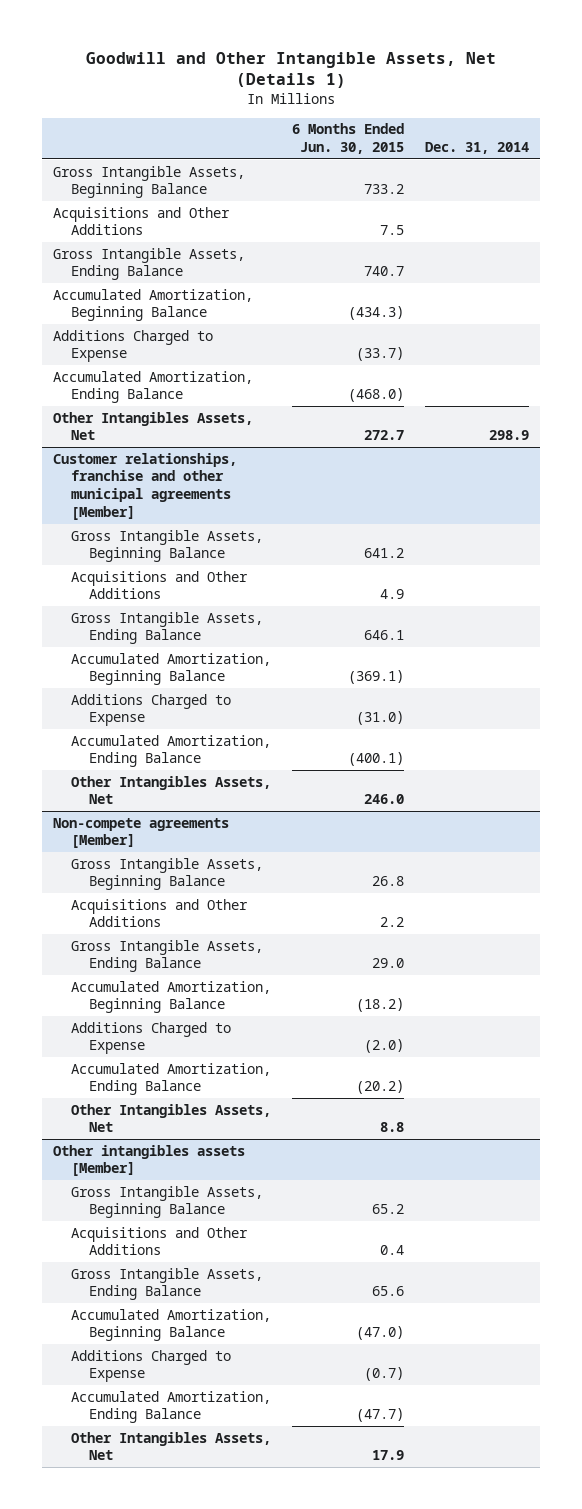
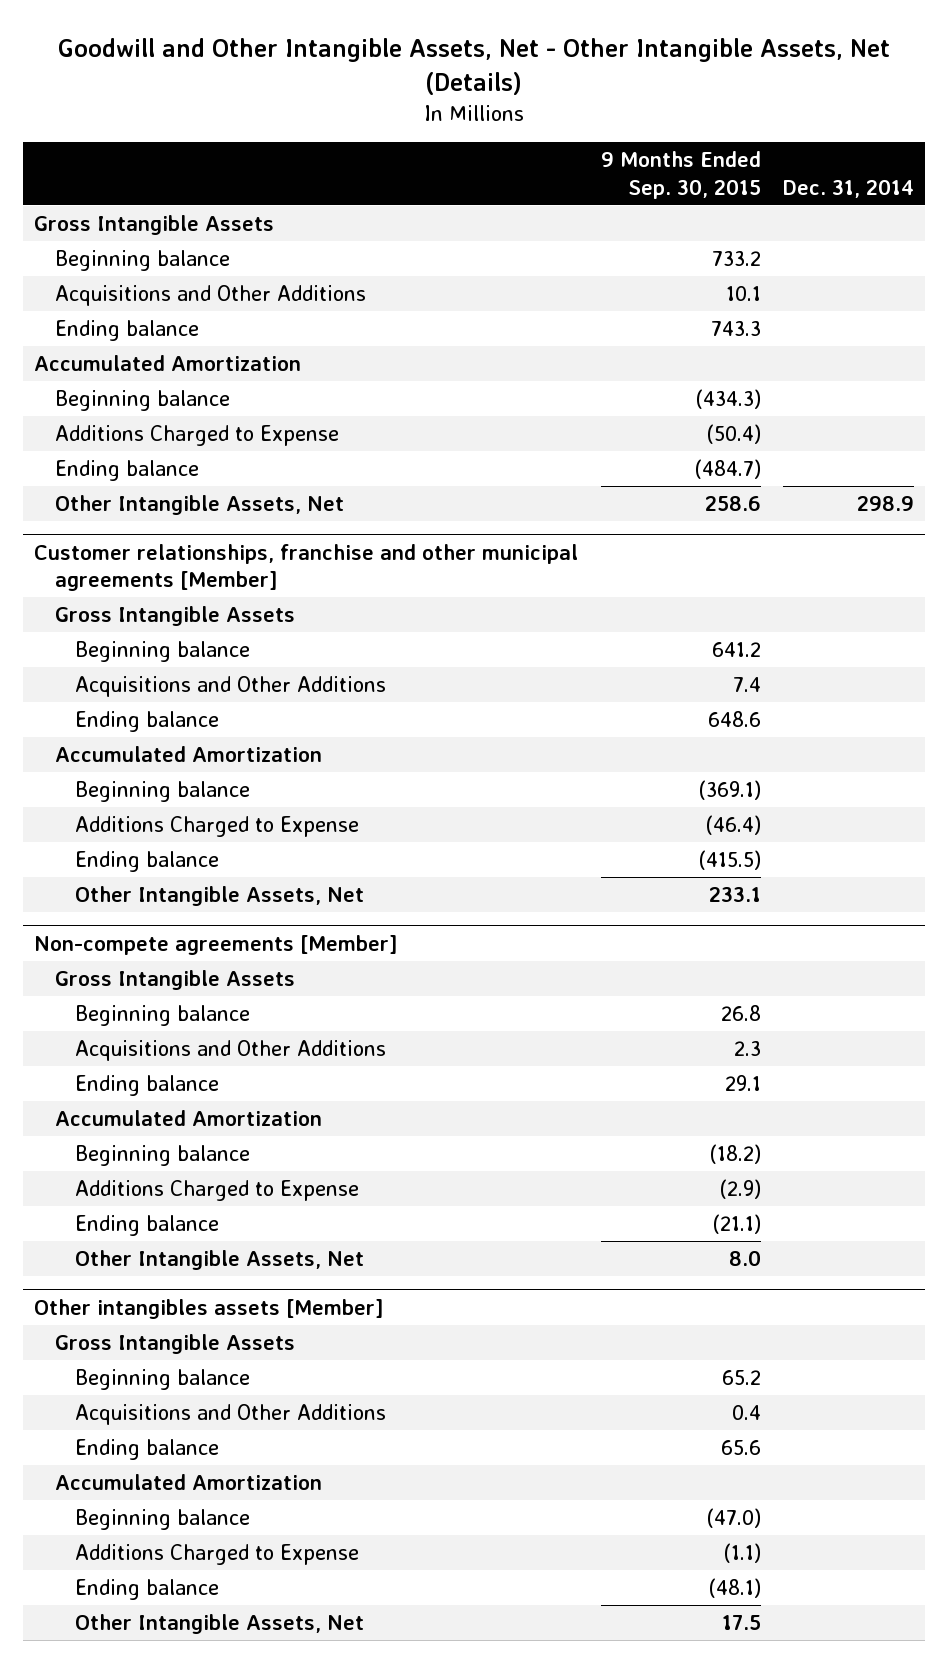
- Goodwill and Other Intangible Assets, Net (Details 1)
+ Goodwill and Other Intangible Assets, Net - Other Intangible Assets, Net (Details)
- | 6 Months Ended Jun. 30, 2015 | Dec. 31, 2014
+ | 9 Months Ended Sep. 30, 2015 | Dec. 31, 2014
- Gross Intangible Assets, Beginning Balance | 733.2 |
+ Gross Intangible Assets
+ Beginning balance | 733.2 |
- Gross Intangible Assets, Ending Balance | 740.7 |
- Accumulated Amortization, Beginning Balance | (434.3) |
+ Ending balance | 743.3 |
+ Accumulated Amortization
+ Beginning balance | (434.3) |
- Accumulated Amortization, Ending Balance | (468.0) |
- Other Intangibles Assets, Net | 272.7 | 298.9
+ Ending balance | (484.7) |
+ Other Intangible Assets, Net | 258.6 | 298.9
@ Customer relationships, franchise and other municipal agreements [Member]
- Gross Intangible Assets, Beginning Balance | 641.2 |
+ Gross Intangible Assets
+ Beginning balance | 641.2 |
- Gross Intangible Assets, Ending Balance | 646.1 |
- Accumulated Amortization, Beginning Balance | (369.1) |
+ Ending balance | 648.6 |
+ Accumulated Amortization
+ Beginning balance | (369.1) |
- Accumulated Amortization, Ending Balance | (400.1) |
- Other Intangibles Assets, Net | 246.0 |
+ Ending balance | (415.5) |
+ Other Intangible Assets, Net | 233.1 |
@ Non-compete agreements [Member]
- Gross Intangible Assets, Beginning Balance | 26.8 |
+ Gross Intangible Assets
+ Beginning balance | 26.8 |
- Gross Intangible Assets, Ending Balance | 29.0 |
- Accumulated Amortization, Beginning Balance | (18.2) |
+ Ending balance | 29.1 |
+ Accumulated Amortization
+ Beginning balance | (18.2) |
- Accumulated Amortization, Ending Balance | (20.2) |
- Other Intangibles Assets, Net | 8.8 |
+ Ending balance | (21.1) |
+ Other Intangible Assets, Net | 8.0 |
@ Other intangibles assets [Member]
- Gross Intangible Assets, Beginning Balance | 65.2 |
+ Gross Intangible Assets
+ Beginning balance | 65.2 |
- Gross Intangible Assets, Ending Balance | 65.6 |
- Accumulated Amortization, Beginning Balance | (47.0) |
+ Ending balance | 65.6 |
+ Accumulated Amortization
+ Beginning balance | (47.0) |
- Accumulated Amortization, Ending Balance | (47.7) |
- Other Intangibles Assets, Net | 17.9 |
+ Ending balance | (48.1) |
+ Other Intangible Assets, Net | 17.5 |

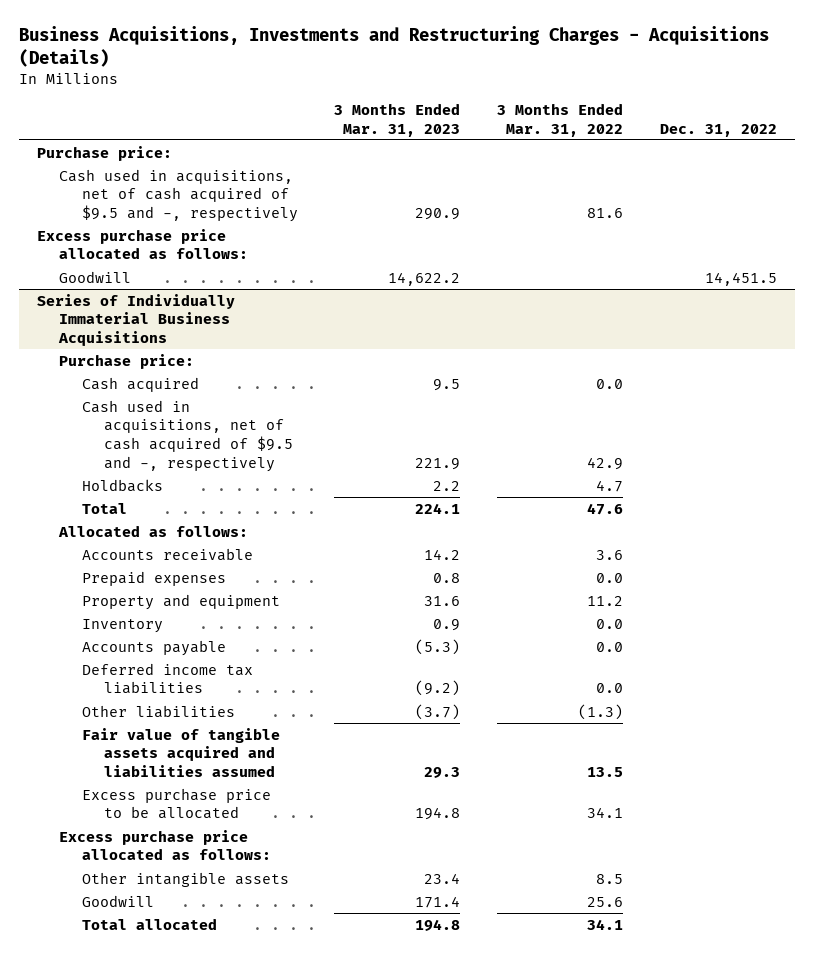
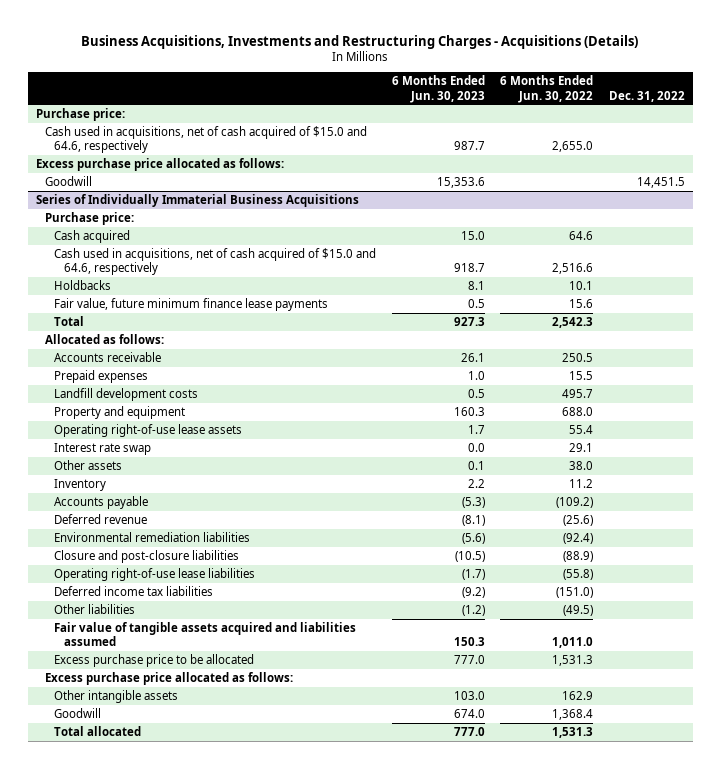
- | 3 Months Ended Mar. 31, 2023 | 3 Months Ended Mar. 31, 2022 | Dec. 31, 2022
+ | 6 Months Ended Jun. 30, 2023 | 6 Months Ended Jun. 30, 2022 | Dec. 31, 2022
- Cash used in acquisitions, net of cash acquired of $9.5 and -, respectively | 290.9 | 81.6 |
+ Cash used in acquisitions, net of cash acquired of $15.0 and 64.6, respectively | 987.7 | 2,655.0 |
@ Series of Individually Immaterial Business Acquisitions
- Cash used in acquisitions, net of cash acquired of $9.5 and -, respectively | 221.9 | 42.9 |
+ Cash used in acquisitions, net of cash acquired of $15.0 and 64.6, respectively | 918.7 | 2,516.6 |
+ Fair value, future minimum finance lease payments | 0.5 | 15.6 |
+ Landfill development costs | 0.5 | 495.7 |
+ Operating right-of-use lease assets | 1.7 | 55.4 |
+ Interest rate swap | 0.0 | 29.1 |
+ Other assets | 0.1 | 38.0 |
+ Deferred revenue | (8.1) | (25.6) |
+ Environmental remediation liabilities | (5.6) | (92.4) |
+ Closure and post-closure liabilities | (10.5) | (88.9) |
+ Operating right-of-use lease liabilities | (1.7) | (55.8) |

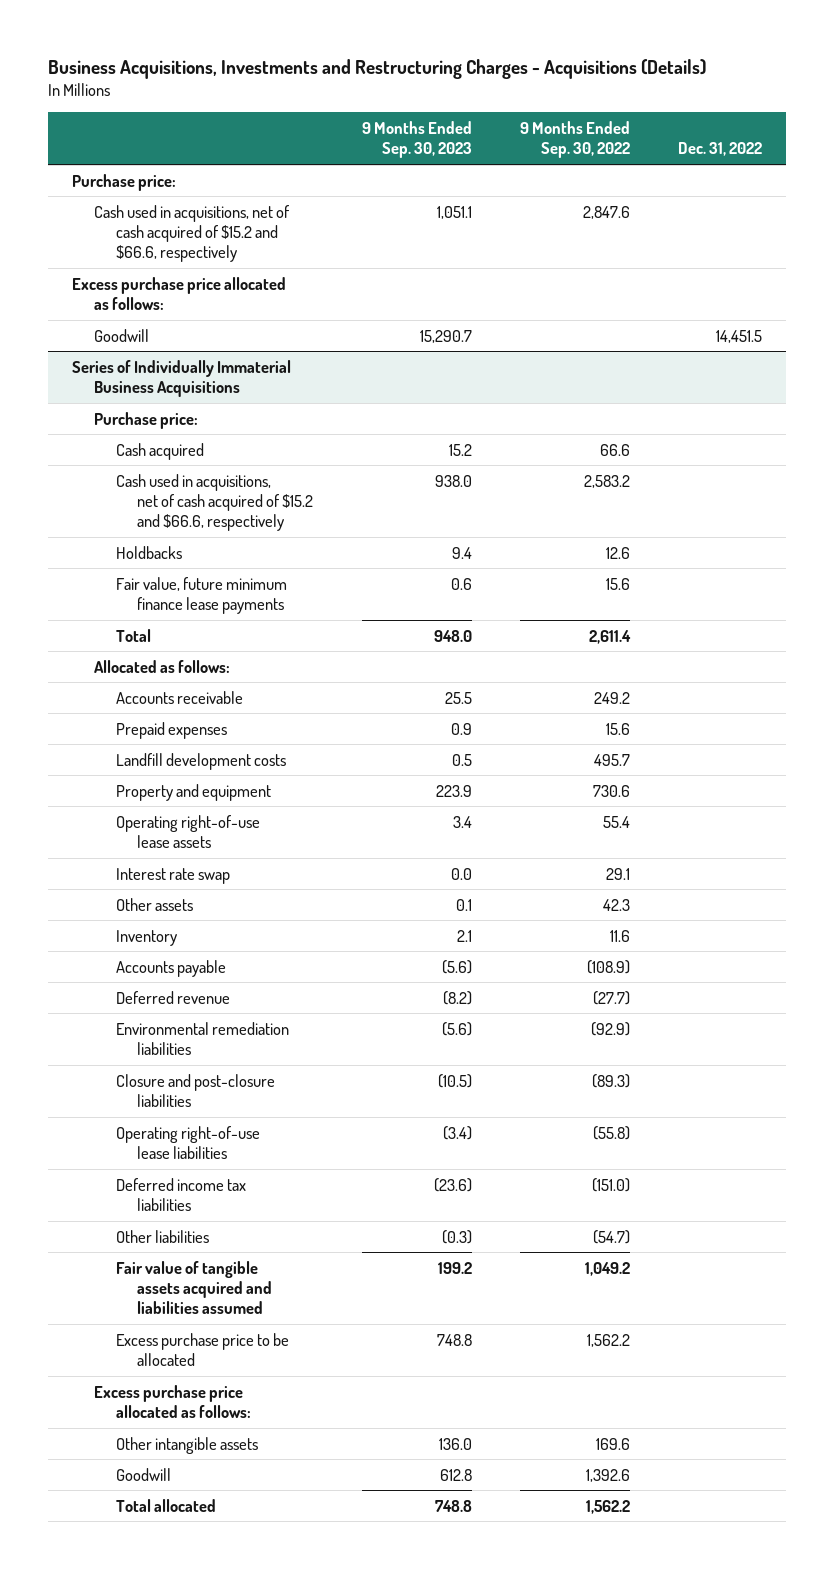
- | 6 Months Ended Jun. 30, 2023 | 6 Months Ended Jun. 30, 2022 | Dec. 31, 2022
+ | 9 Months Ended Sep. 30, 2023 | 9 Months Ended Sep. 30, 2022 | Dec. 31, 2022
- Cash used in acquisitions, net of cash acquired of $15.0 and 64.6, respectively | 987.7 | 2,655.0 |
+ Cash used in acquisitions, net of cash acquired of $15.2 and $66.6, respectively | 1,051.1 | 2,847.6 |
@ Series of Individually Immaterial Business Acquisitions
- Cash used in acquisitions, net of cash acquired of $15.0 and 64.6, respectively | 918.7 | 2,516.6 |
+ Cash used in acquisitions, net of cash acquired of $15.2 and $66.6, respectively | 938.0 | 2,583.2 |

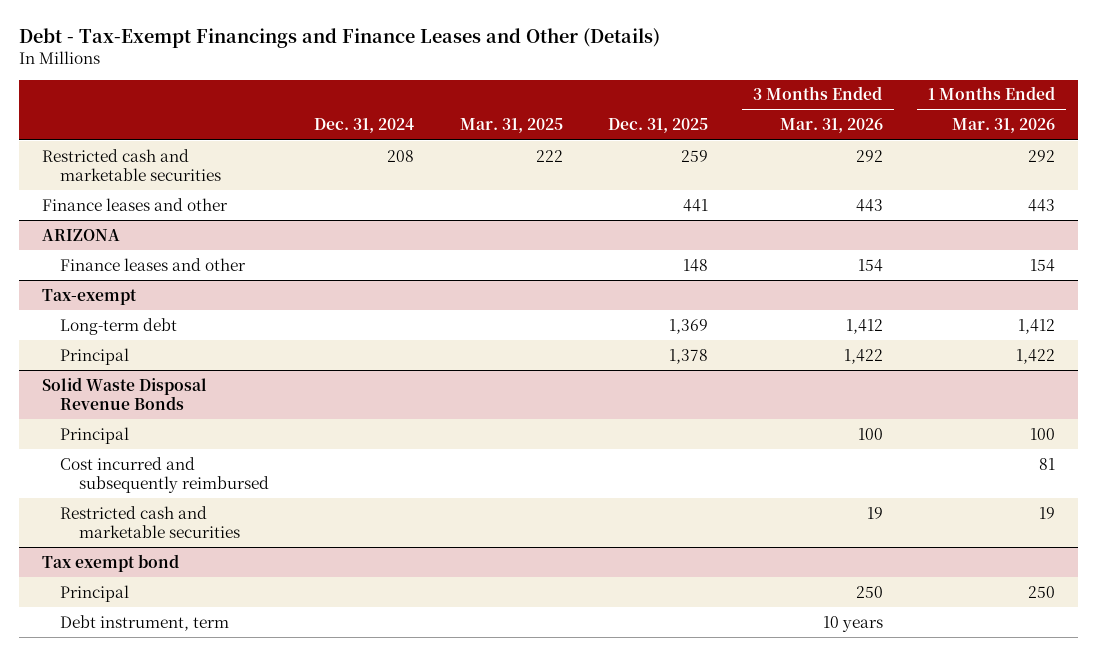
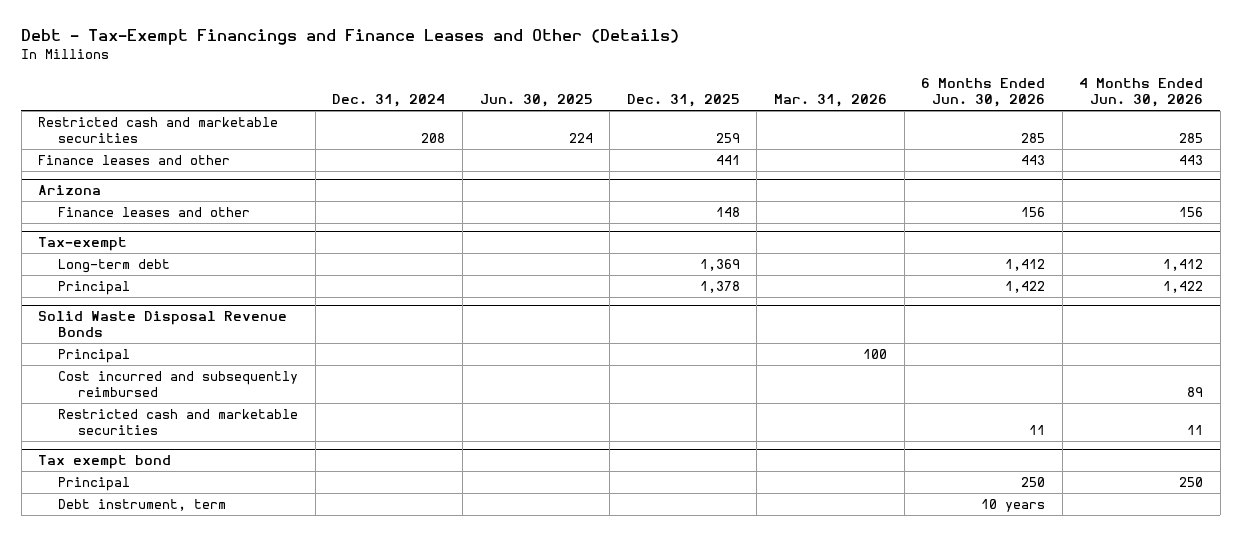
- | Dec. 31, 2024 | Mar. 31, 2025 | Dec. 31, 2025 | 3 Months Ended Mar. 31, 2026 | 1 Months Ended Mar. 31, 2026
+ | Dec. 31, 2024 | Jun. 30, 2025 | Dec. 31, 2025 | Mar. 31, 2026 | 6 Months Ended Jun. 30, 2026 | 4 Months Ended Jun. 30, 2026
- ARIZONA
+ Arizona

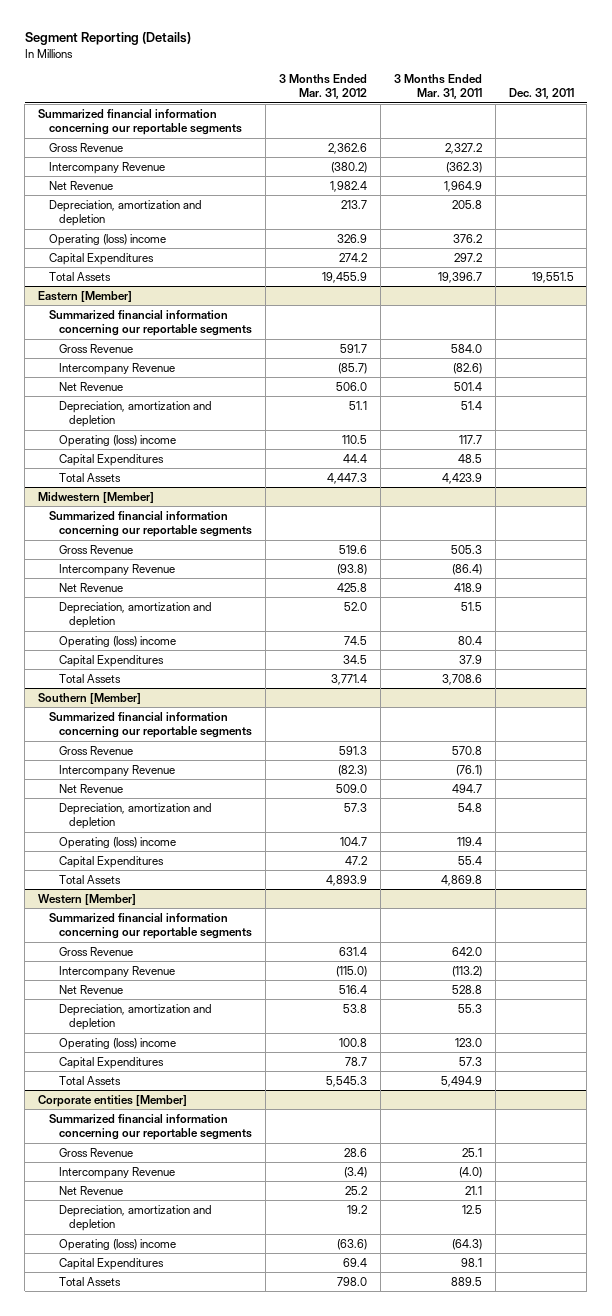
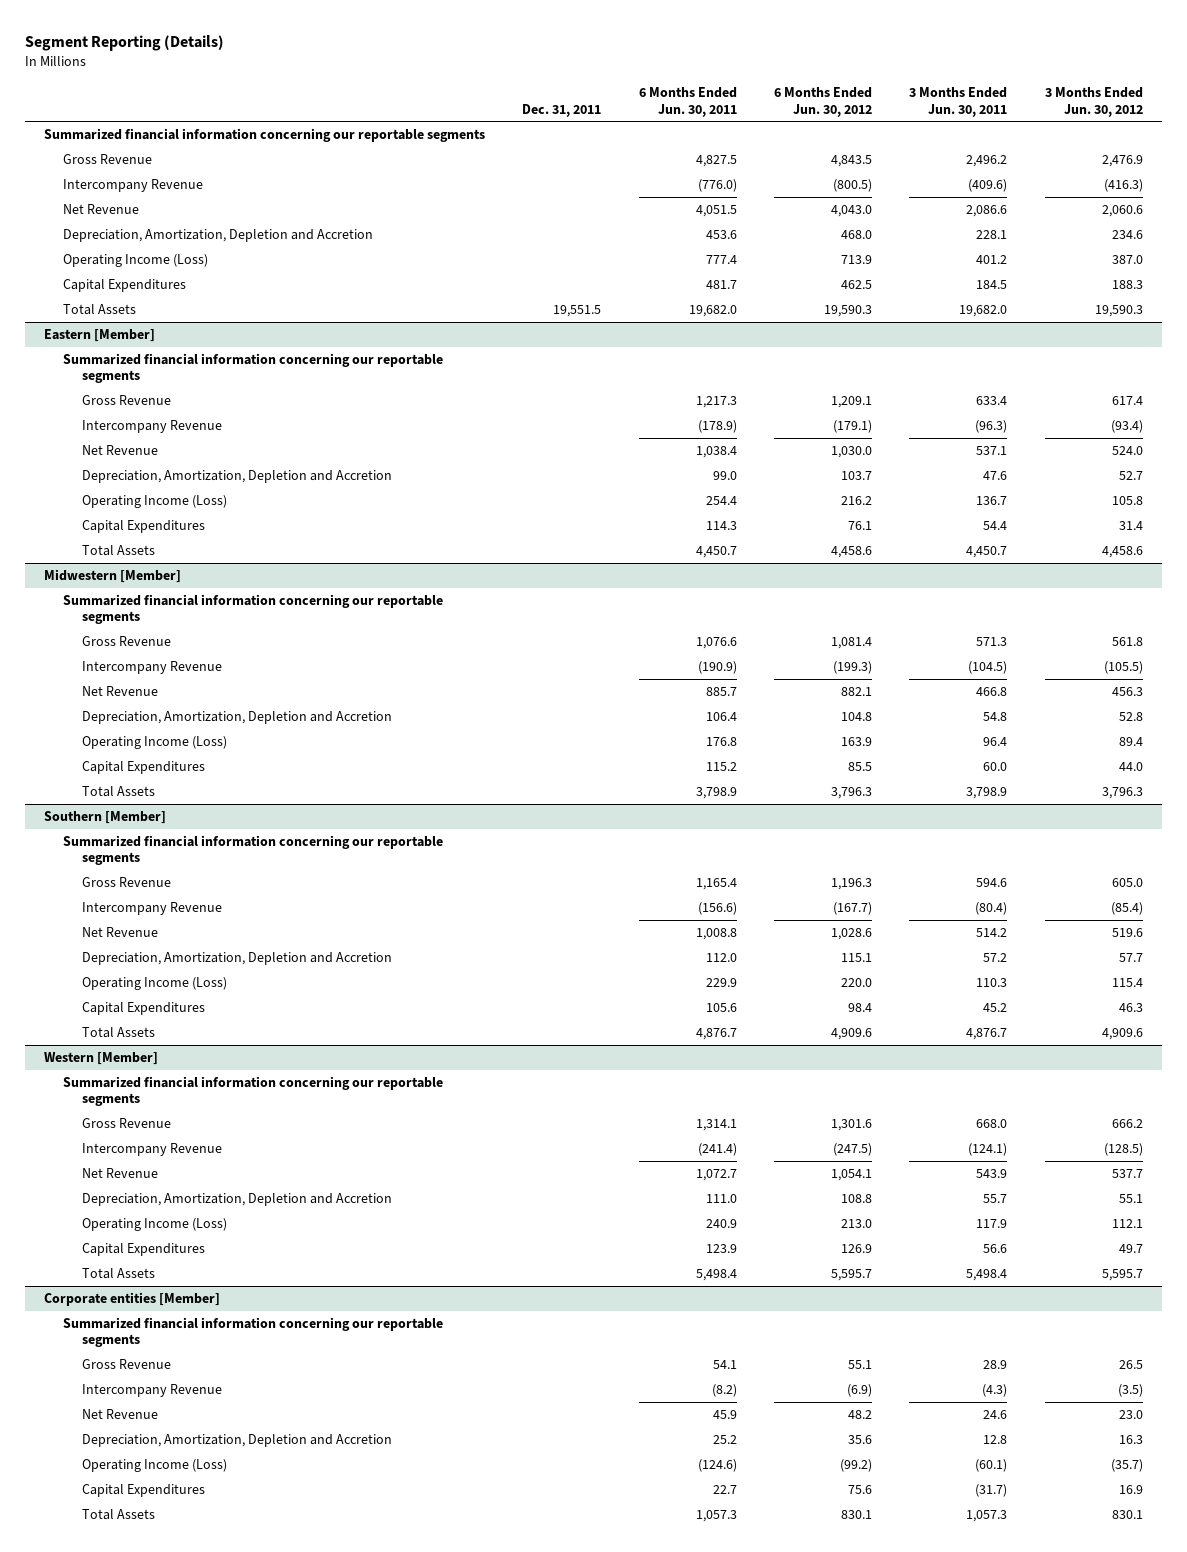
- | 3 Months Ended Mar. 31, 2012 | 3 Months Ended Mar. 31, 2011 | Dec. 31, 2011
+ | Dec. 31, 2011 | 6 Months Ended Jun. 30, 2011 | 6 Months Ended Jun. 30, 2012 | 3 Months Ended Jun. 30, 2011 | 3 Months Ended Jun. 30, 2012
- Depreciation, amortization and depletion | 213.7 | 205.8 |
- Operating (loss) income | 326.9 | 376.2 |
+ Depreciation, Amortization, Depletion and Accretion | | 453.6 | 468.0 | 228.1 | 234.6
+ Operating Income (Loss) | | 777.4 | 713.9 | 401.2 | 387.0
@ Eastern [Member]
- Depreciation, amortization and depletion | 51.1 | 51.4 |
- Operating (loss) income | 110.5 | 117.7 |
+ Depreciation, Amortization, Depletion and Accretion | | 99.0 | 103.7 | 47.6 | 52.7
+ Operating Income (Loss) | | 254.4 | 216.2 | 136.7 | 105.8
@ Midwestern [Member]
- Depreciation, amortization and depletion | 52.0 | 51.5 |
- Operating (loss) income | 74.5 | 80.4 |
+ Depreciation, Amortization, Depletion and Accretion | | 106.4 | 104.8 | 54.8 | 52.8
+ Operating Income (Loss) | | 176.8 | 163.9 | 96.4 | 89.4
@ Southern [Member]
- Depreciation, amortization and depletion | 57.3 | 54.8 |
- Operating (loss) income | 104.7 | 119.4 |
+ Depreciation, Amortization, Depletion and Accretion | | 112.0 | 115.1 | 57.2 | 57.7
+ Operating Income (Loss) | | 229.9 | 220.0 | 110.3 | 115.4
@ Western [Member]
- Depreciation, amortization and depletion | 53.8 | 55.3 |
- Operating (loss) income | 100.8 | 123.0 |
+ Depreciation, Amortization, Depletion and Accretion | | 111.0 | 108.8 | 55.7 | 55.1
+ Operating Income (Loss) | | 240.9 | 213.0 | 117.9 | 112.1
@ Corporate entities [Member]
- Depreciation, amortization and depletion | 19.2 | 12.5 |
- Operating (loss) income | (63.6) | (64.3) |
+ Depreciation, Amortization, Depletion and Accretion | | 25.2 | 35.6 | 12.8 | 16.3
+ Operating Income (Loss) | | (124.6) | (99.2) | (60.1) | (35.7)

